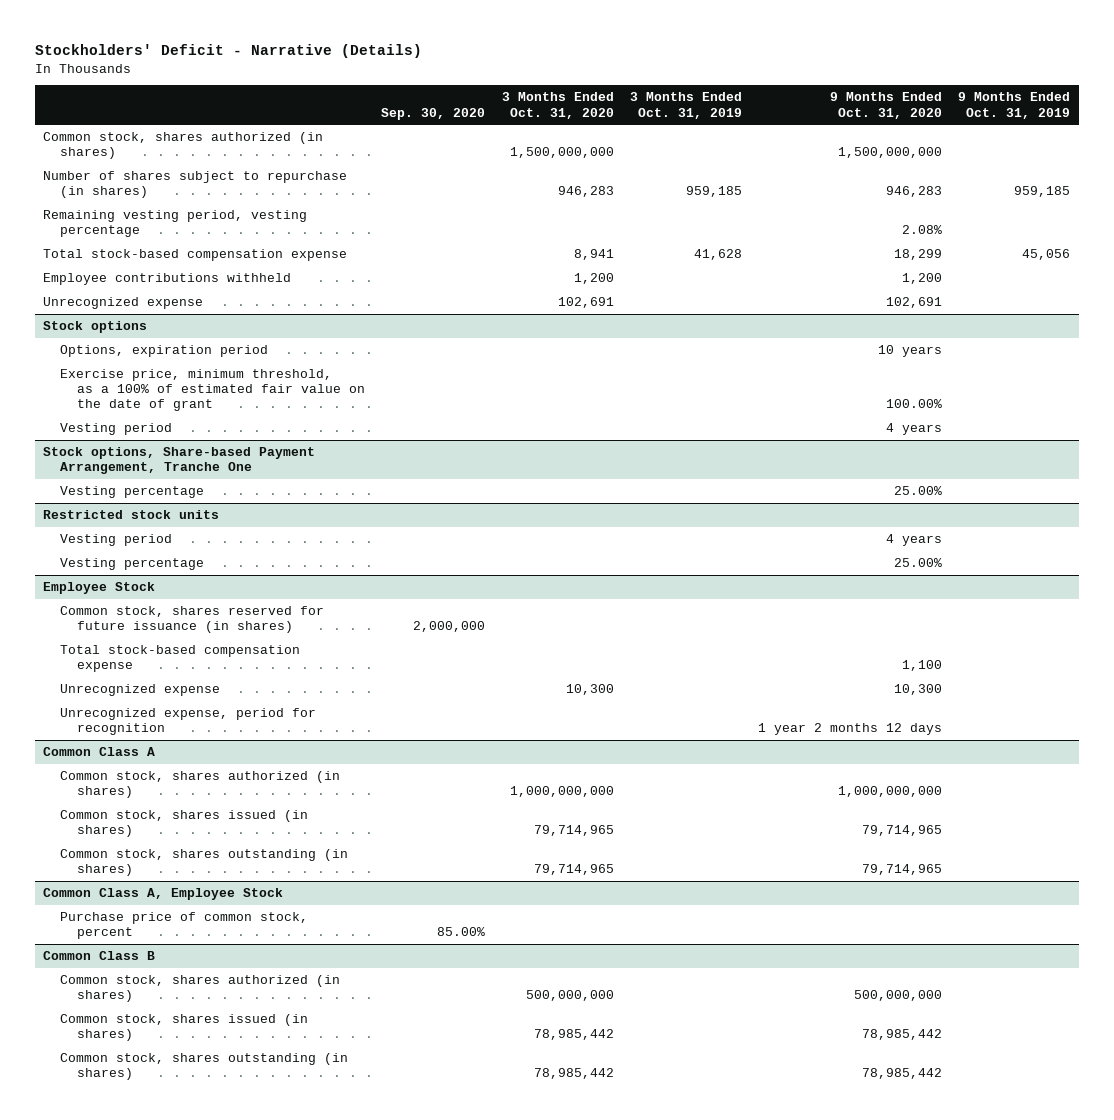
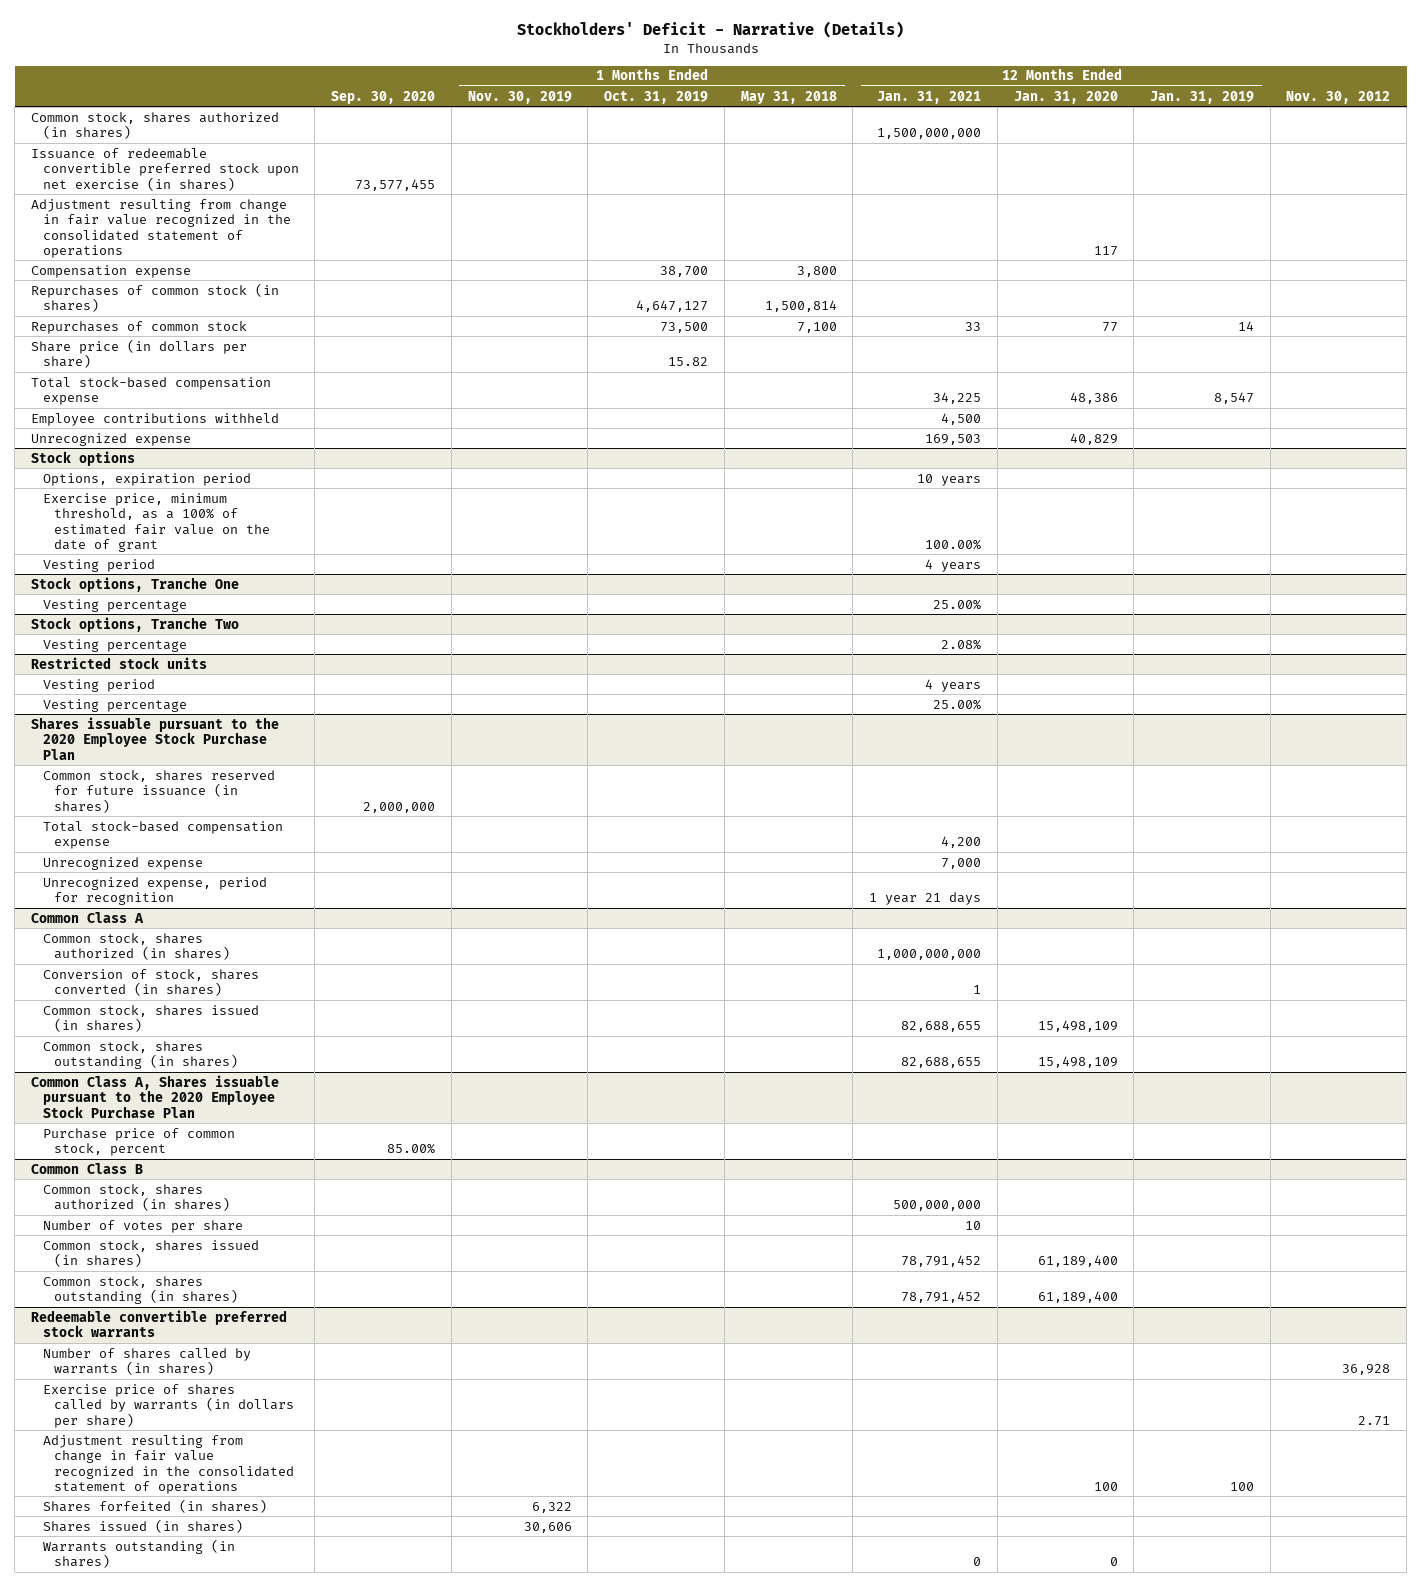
- | Sep. 30, 2020 | 3 Months Ended Oct. 31, 2020 | 3 Months Ended Oct. 31, 2019 | 9 Months Ended Oct. 31, 2020 | 9 Months Ended Oct. 31, 2019
+ | Sep. 30, 2020 | 1 Months Ended Nov. 30, 2019 | 1 Months Ended Oct. 31, 2019 | 1 Months Ended May 31, 2018 | 12 Months Ended Jan. 31, 2021 | 12 Months Ended Jan. 31, 2020 | 12 Months Ended Jan. 31, 2019 | Nov. 30, 2012
- Number of shares subject to repurchase (in shares) | | 946,283 | 959,185 | 946,283 | 959,185
- Remaining vesting period, vesting percentage | | | | 2.08% |
+ Issuance of redeemable convertible preferred stock upon net exercise (in shares) | 73,577,455 | | | | | | |
+ Adjustment resulting from change in fair value recognized in the consolidated statement of operations | | | | | | 117 | |
+ Compensation expense | | | 38,700 | 3,800 | | | |
+ Repurchases of common stock (in shares) | | | 4,647,127 | 1,500,814 | | | |
+ Repurchases of common stock | | | 73,500 | 7,100 | 33 | 77 | 14 |
+ Share price (in dollars per share) | | | 15.82 | | | | |
- Stock options, Share-based Payment Arrangement, Tranche One
+ Stock options, Tranche One
+ Stock options, Tranche Two
+ Vesting percentage | | | | | 2.08% | | |
- Employee Stock
+ Shares issuable pursuant to the 2020 Employee Stock Purchase Plan
@ Common Class A
+ Conversion of stock, shares converted (in shares) | | | | | 1 | | |
- Common Class A, Employee Stock
+ Common Class A, Shares issuable pursuant to the 2020 Employee Stock Purchase Plan
@ Common Class B
+ Number of votes per share | | | | | 10 | | |
+ Redeemable convertible preferred stock warrants
+ Number of shares called by warrants (in shares) | | | | | | | | 36,928
+ Exercise price of shares called by warrants (in dollars per share) | | | | | | | | 2.71
+ Adjustment resulting from change in fair value recognized in the consolidated statement of operations | | | | | | 100 | 100 |
+ Shares forfeited (in shares) | | 6,322 | | | | | |
+ Shares issued (in shares) | | 30,606 | | | | | |
+ Warrants outstanding (in shares) | | | | | 0 | 0 | |

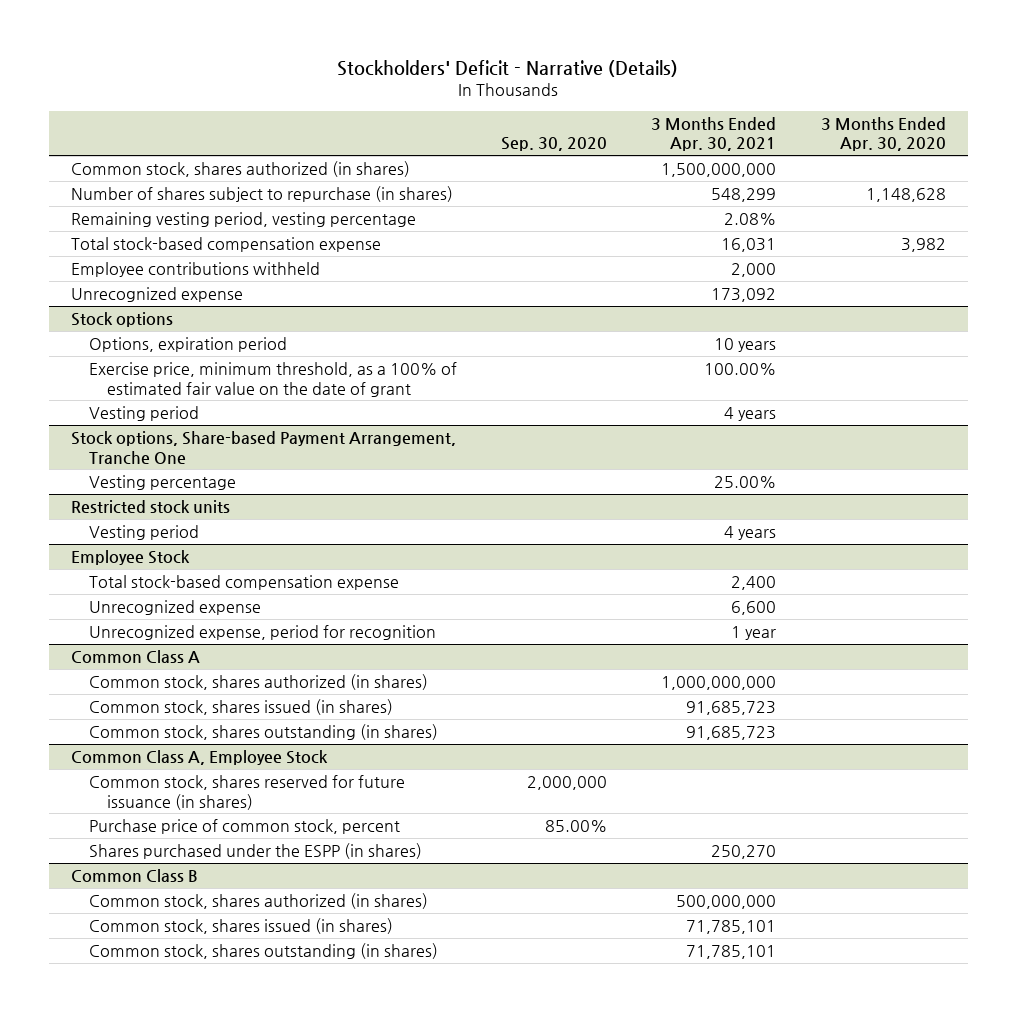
- | Sep. 30, 2020 | 1 Months Ended Nov. 30, 2019 | 1 Months Ended Oct. 31, 2019 | 1 Months Ended May 31, 2018 | 12 Months Ended Jan. 31, 2021 | 12 Months Ended Jan. 31, 2020 | 12 Months Ended Jan. 31, 2019 | Nov. 30, 2012
+ | Sep. 30, 2020 | 3 Months Ended Apr. 30, 2021 | 3 Months Ended Apr. 30, 2020
- Issuance of redeemable convertible preferred stock upon net exercise (in shares) | 73,577,455 | | | | | | |
- Adjustment resulting from change in fair value recognized in the consolidated statement of operations | | | | | | 117 | |
- Compensation expense | | | 38,700 | 3,800 | | | |
- Repurchases of common stock (in shares) | | | 4,647,127 | 1,500,814 | | | |
- Repurchases of common stock | | | 73,500 | 7,100 | 33 | 77 | 14 |
- Share price (in dollars per share) | | | 15.82 | | | | |
+ Number of shares subject to repurchase (in shares) | | 548,299 | 1,148,628
+ Remaining vesting period, vesting percentage | | 2.08% |
- Stock options, Tranche One
+ Stock options, Share-based Payment Arrangement, Tranche One
- Stock options, Tranche Two
- Vesting percentage | | | | | 2.08% | | |
@ Restricted stock units
- Vesting percentage | | | | | 25.00% | | |
- Shares issuable pursuant to the 2020 Employee Stock Purchase Plan
- Common stock, shares reserved for future issuance (in shares) | 2,000,000 | | | | | | |
+ Employee Stock
@ Common Class A
- Conversion of stock, shares converted (in shares) | | | | | 1 | | |
- Common Class A, Shares issuable pursuant to the 2020 Employee Stock Purchase Plan
+ Common Class A, Employee Stock
+ Common stock, shares reserved for future issuance (in shares) | 2,000,000 | |
+ Shares purchased under the ESPP (in shares) | | 250,270 |
@ Common Class B
- Number of votes per share | | | | | 10 | | |
- Redeemable convertible preferred stock warrants
- Number of shares called by warrants (in shares) | | | | | | | | 36,928
- Exercise price of shares called by warrants (in dollars per share) | | | | | | | | 2.71
- Adjustment resulting from change in fair value recognized in the consolidated statement of operations | | | | | | 100 | 100 |
- Shares forfeited (in shares) | | 6,322 | | | | | |
- Shares issued (in shares) | | 30,606 | | | | | |
- Warrants outstanding (in shares) | | | | | 0 | 0 | |

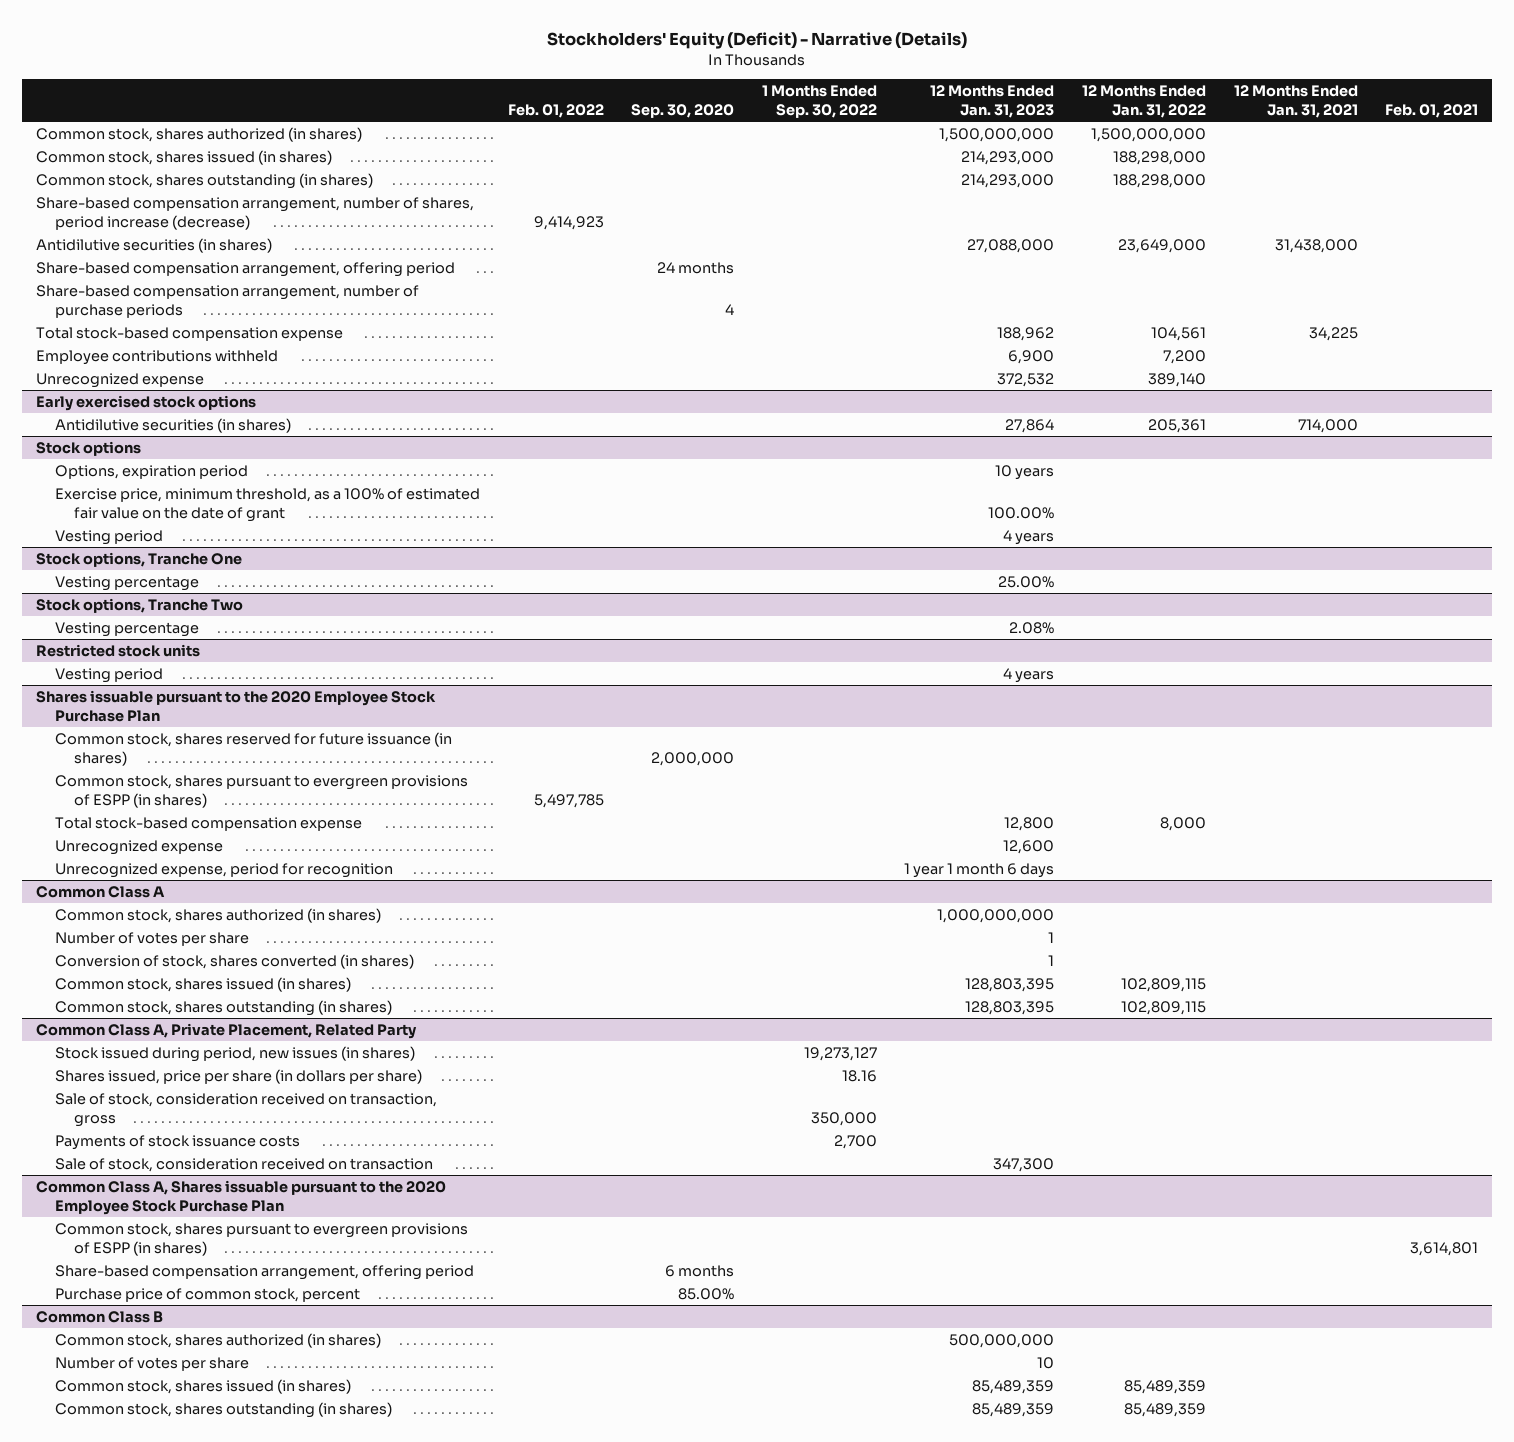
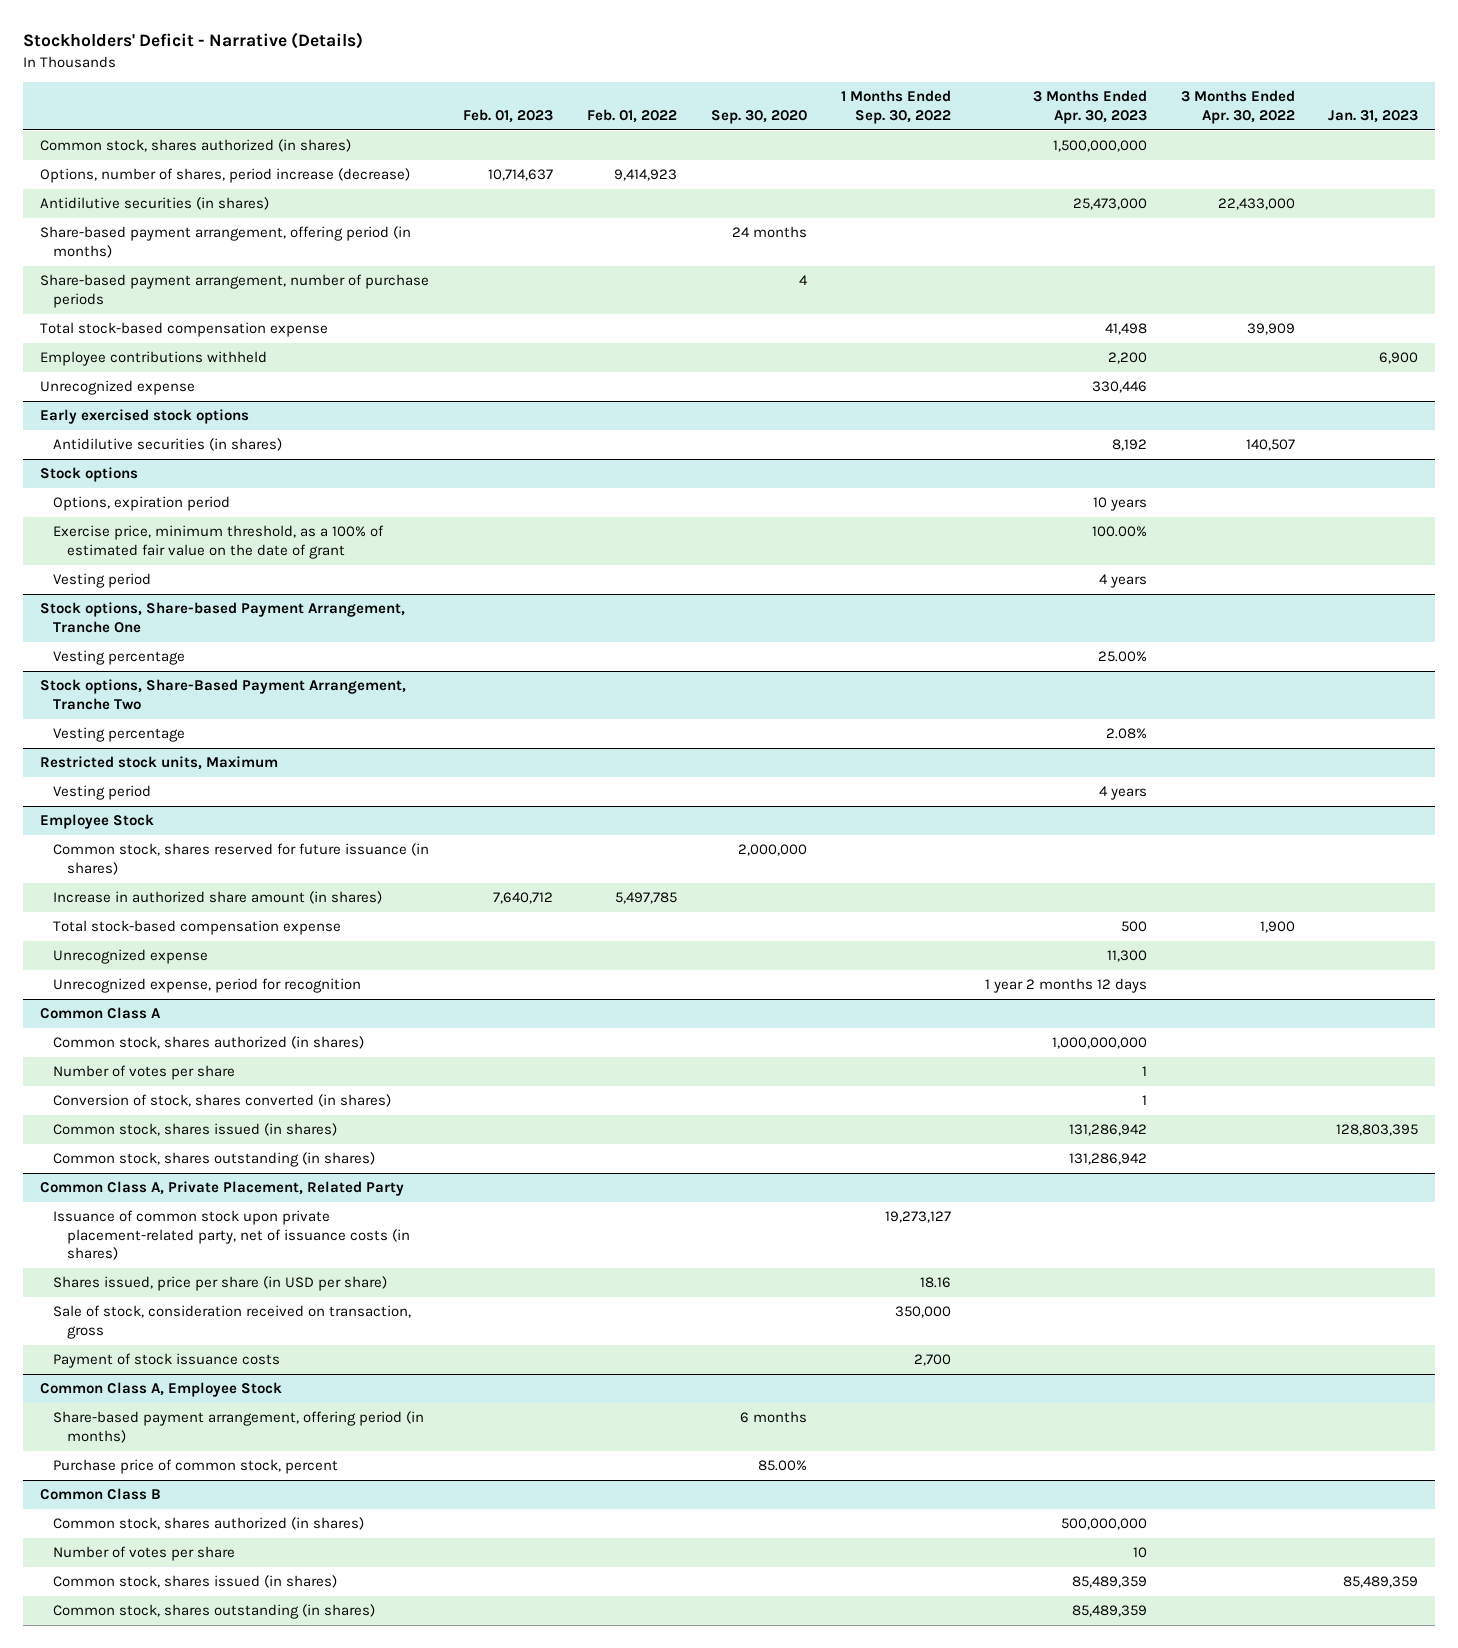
- Stockholders' Equity (Deficit) - Narrative (Details)
+ Stockholders' Deficit - Narrative (Details)
- | Feb. 01, 2022 | Sep. 30, 2020 | 1 Months Ended Sep. 30, 2022 | 12 Months Ended Jan. 31, 2023 | 12 Months Ended Jan. 31, 2022 | 12 Months Ended Jan. 31, 2021 | Feb. 01, 2021
+ | Feb. 01, 2023 | Feb. 01, 2022 | Sep. 30, 2020 | 1 Months Ended Sep. 30, 2022 | 3 Months Ended Apr. 30, 2023 | 3 Months Ended Apr. 30, 2022 | Jan. 31, 2023
- Common stock, shares issued (in shares) | | | | 214,293,000 | 188,298,000 | |
- Common stock, shares outstanding (in shares) | | | | 214,293,000 | 188,298,000 | |
- Share-based compensation arrangement, number of shares, period increase (decrease) | 9,414,923 | | | | | |
+ Options, number of shares, period increase (decrease) | 10,714,637 | 9,414,923 | | | | |
- Share-based compensation arrangement, offering period | | 24 months | | | | |
- Share-based compensation arrangement, number of purchase periods | | 4 | | | | |
+ Share-based payment arrangement, offering period (in months) | | | 24 months | | | |
+ Share-based payment arrangement, number of purchase periods | | | 4 | | | |
- Stock options, Tranche One
+ Stock options, Share-based Payment Arrangement, Tranche One
- Stock options, Tranche Two
+ Stock options, Share-Based Payment Arrangement, Tranche Two
- Restricted stock units
+ Restricted stock units, Maximum
- Shares issuable pursuant to the 2020 Employee Stock Purchase Plan
+ Employee Stock
- Common stock, shares pursuant to evergreen provisions of ESPP (in shares) | 5,497,785 | | | | | |
+ Increase in authorized share amount (in shares) | 7,640,712 | 5,497,785 | | | | |
@ Common Class A, Private Placement, Related Party
- Stock issued during period, new issues (in shares) | | | 19,273,127 | | | |
- Shares issued, price per share (in dollars per share) | | | 18.16 | | | |
+ Issuance of common stock upon private placement-related party, net of issuance costs (in shares) | | | | 19,273,127 | | |
+ Shares issued, price per share (in USD per share) | | | | 18.16 | | |
- Payments of stock issuance costs | | | 2,700 | | | |
- Sale of stock, consideration received on transaction | | | | 347,300 | | |
- Common Class A, Shares issuable pursuant to the 2020 Employee Stock Purchase Plan
- Common stock, shares pursuant to evergreen provisions of ESPP (in shares) | | | | | | | 3,614,801
- Share-based compensation arrangement, offering period | | 6 months | | | | |
@ Common Class A, Private Placement, Related Party
+ Payment of stock issuance costs | | | | 2,700 | | |
+ Common Class A, Employee Stock
+ Share-based payment arrangement, offering period (in months) | | | 6 months | | | |

